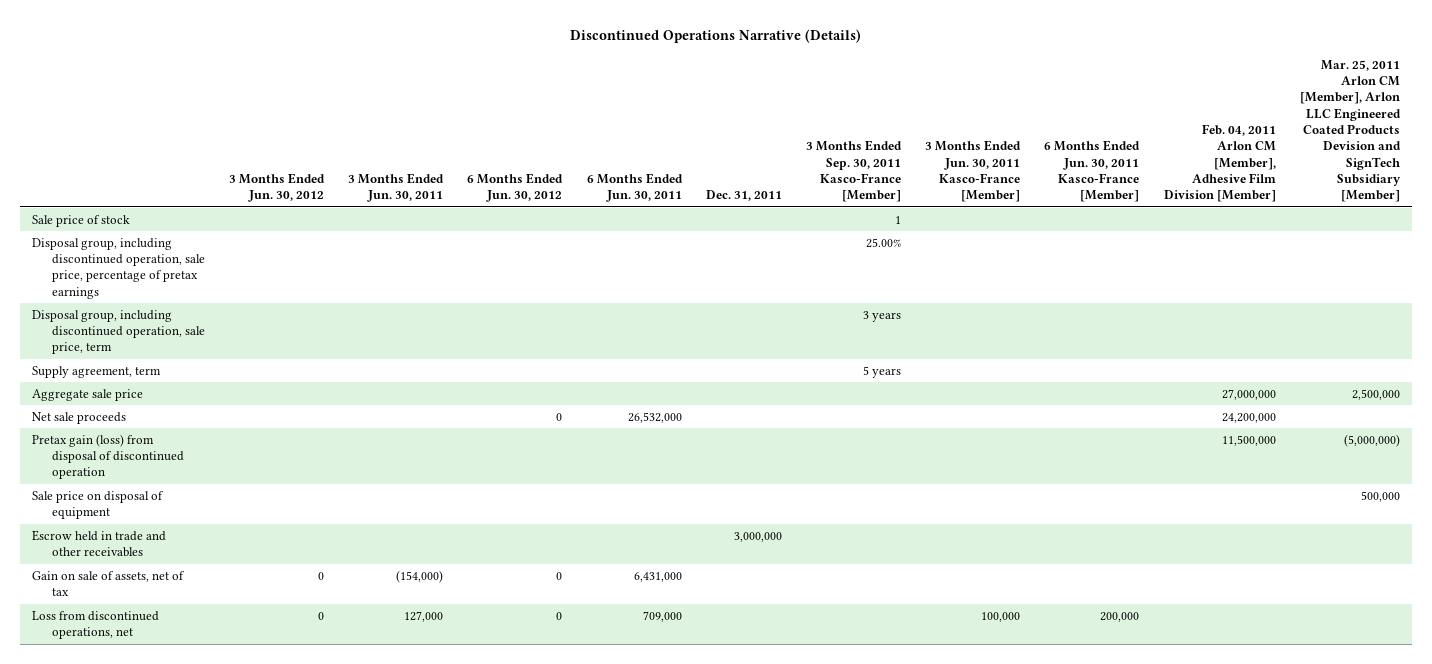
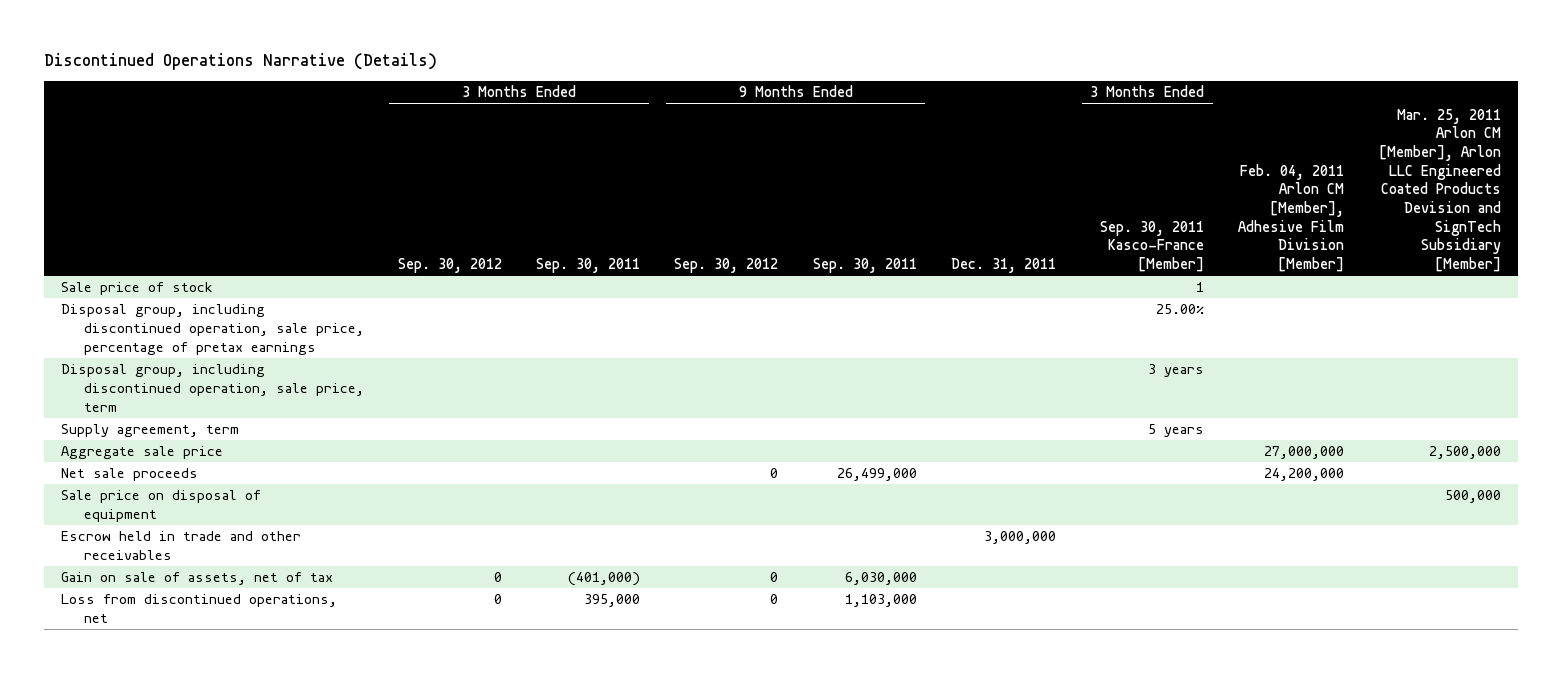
- | 3 Months Ended Jun. 30, 2012 | 3 Months Ended Jun. 30, 2011 | 6 Months Ended Jun. 30, 2012 | 6 Months Ended Jun. 30, 2011 | Dec. 31, 2011 | 3 Months Ended Sep. 30, 2011 Kasco-France [Member] | 3 Months Ended Jun. 30, 2011 Kasco-France [Member] | 6 Months Ended Jun. 30, 2011 Kasco-France [Member] | Feb. 04, 2011 Arlon CM [Member], Adhesive Film Division [Member] | Mar. 25, 2011 Arlon CM [Member], Arlon LLC Engineered Coated Products Devision and SignTech Subsidiary [Member]
+ | 3 Months Ended Sep. 30, 2012 | 3 Months Ended Sep. 30, 2011 | 9 Months Ended Sep. 30, 2012 | 9 Months Ended Sep. 30, 2011 | Dec. 31, 2011 | 3 Months Ended Sep. 30, 2011 Kasco-France [Member] | Feb. 04, 2011 Arlon CM [Member], Adhesive Film Division [Member] | Mar. 25, 2011 Arlon CM [Member], Arlon LLC Engineered Coated Products Devision and SignTech Subsidiary [Member]
- Pretax gain (loss) from disposal of discontinued operation | | | | | | | | | 11,500,000 | (5,000,000)

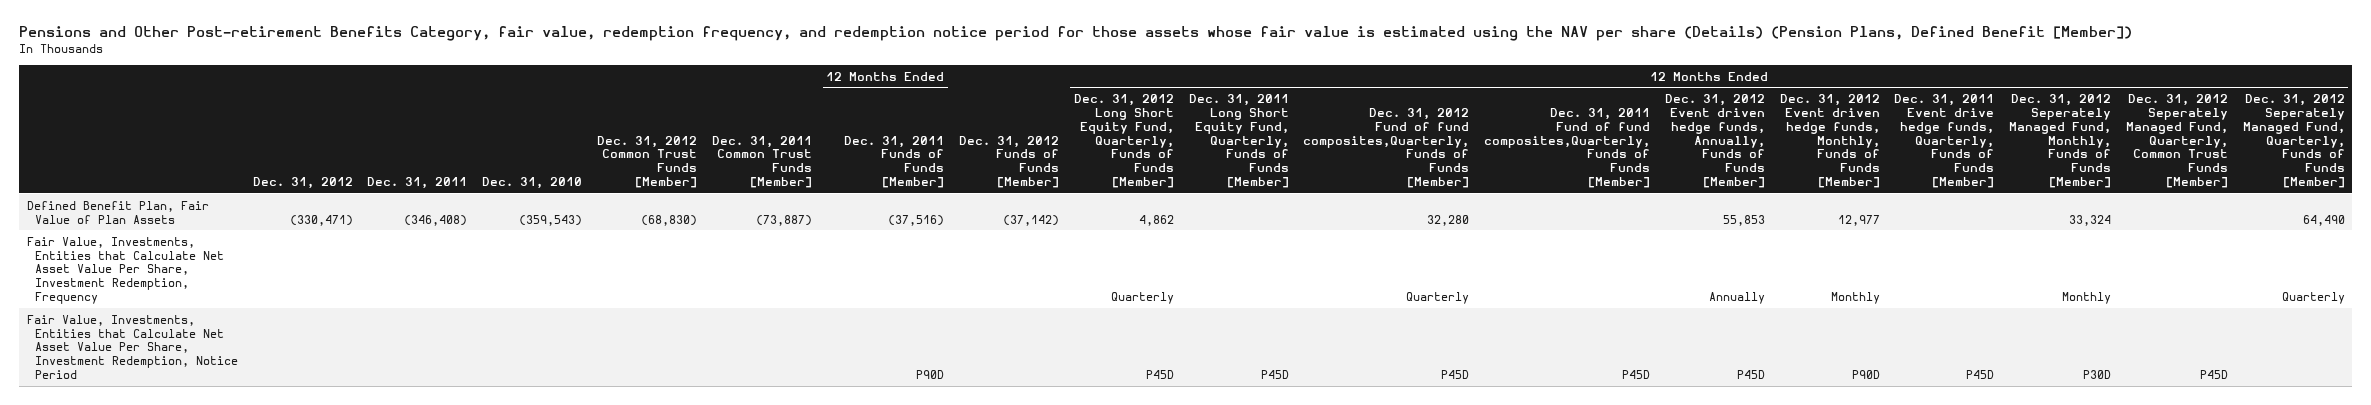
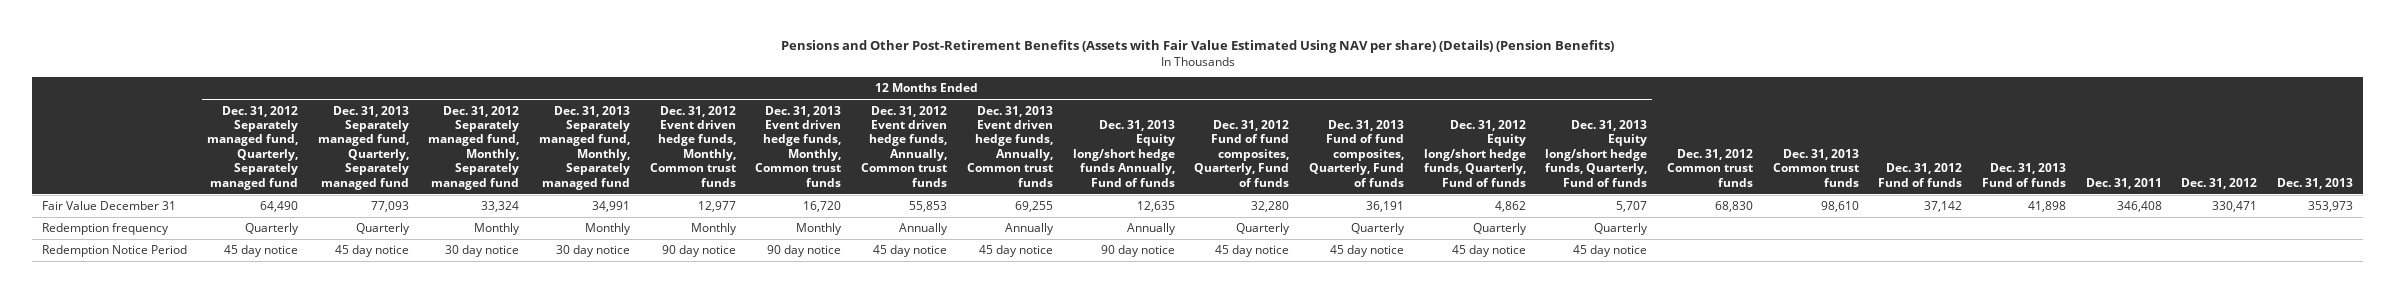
- Pensions and Other Post-retirement Benefits Category, fair value, redemption frequency, and redemption notice period for those assets whose fair value is estimated using the NAV per share (Details) (Pension Plans, Defined Benefit [Member])
+ Pensions and Other Post-Retirement Benefits (Assets with Fair Value Estimated Using NAV per share) (Details) (Pension Benefits)
- | Dec. 31, 2012 | Dec. 31, 2011 | Dec. 31, 2010 | Dec. 31, 2012 Common Trust Funds [Member] | Dec. 31, 2011 Common Trust Funds [Member] | 12 Months Ended Dec. 31, 2011 Funds of Funds [Member] | Dec. 31, 2012 Funds of Funds [Member] | 12 Months Ended Dec. 31, 2012 Long Short Equity Fund, Quarterly, Funds of Funds [Member] | 12 Months Ended Dec. 31, 2011 Long Short Equity Fund, Quarterly, Funds of Funds [Member] | 12 Months Ended Dec. 31, 2012 Fund of fund composites,Quarterly, Funds of Funds [Member] | 12 Months Ended Dec. 31, 2011 Fund of fund composites,Quarterly, Funds of Funds [Member] | 12 Months Ended Dec. 31, 2012 Event driven hedge funds, Annually, Funds of Funds [Member] | 12 Months Ended Dec. 31, 2012 Event driven hedge funds, Monthly, Funds of Funds [Member] | 12 Months Ended Dec. 31, 2011 Event drive hedge funds, Quarterly, Funds of Funds [Member] | 12 Months Ended Dec. 31, 2012 Seperately Managed Fund, Monthly, Funds of Funds [Member] | 12 Months Ended Dec. 31, 2012 Seperately Managed Fund, Quarterly, Common Trust Funds [Member] | 12 Months Ended Dec. 31, 2012 Seperately Managed Fund, Quarterly, Funds of Funds [Member]
+ | 12 Months Ended Dec. 31, 2012 Separately managed fund, Quarterly, Separately managed fund | 12 Months Ended Dec. 31, 2013 Separately managed fund, Quarterly, Separately managed fund | 12 Months Ended Dec. 31, 2012 Separately managed fund, Monthly, Separately managed fund | 12 Months Ended Dec. 31, 2013 Separately managed fund, Monthly, Separately managed fund | 12 Months Ended Dec. 31, 2012 Event driven hedge funds, Monthly, Common trust funds | 12 Months Ended Dec. 31, 2013 Event driven hedge funds, Monthly, Common trust funds | 12 Months Ended Dec. 31, 2012 Event driven hedge funds, Annually, Common trust funds | 12 Months Ended Dec. 31, 2013 Event driven hedge funds, Annually, Common trust funds | 12 Months Ended Dec. 31, 2013 Equity long/short hedge funds Annually, Fund of funds | 12 Months Ended Dec. 31, 2012 Fund of fund composites, Quarterly, Fund of funds | 12 Months Ended Dec. 31, 2013 Fund of fund composites, Quarterly, Fund of funds | 12 Months Ended Dec. 31, 2012 Equity long/short hedge funds, Quarterly, Fund of funds | 12 Months Ended Dec. 31, 2013 Equity long/short hedge funds, Quarterly, Fund of funds | Dec. 31, 2012 Common trust funds | Dec. 31, 2013 Common trust funds | Dec. 31, 2012 Fund of funds | Dec. 31, 2013 Fund of funds | Dec. 31, 2011 | Dec. 31, 2012 | Dec. 31, 2013
- Defined Benefit Plan, Fair Value of Plan Assets | (330,471) | (346,408) | (359,543) | (68,830) | (73,887) | (37,516) | (37,142) | 4,862 | | 32,280 | | 55,853 | 12,977 | | 33,324 | | 64,490
- Fair Value, Investments, Entities that Calculate Net Asset Value Per Share, Investment Redemption, Frequency | | | | | | | | Quarterly | | Quarterly | | Annually | Monthly | | Monthly | | Quarterly
- Fair Value, Investments, Entities that Calculate Net Asset Value Per Share, Investment Redemption, Notice Period | | | | | | P90D | | P45D | P45D | P45D | P45D | P45D | P90D | P45D | P30D | P45D |
+ Fair Value December 31 | 64,490 | 77,093 | 33,324 | 34,991 | 12,977 | 16,720 | 55,853 | 69,255 | 12,635 | 32,280 | 36,191 | 4,862 | 5,707 | 68,830 | 98,610 | 37,142 | 41,898 | 346,408 | 330,471 | 353,973
+ Redemption frequency | Quarterly | Quarterly | Monthly | Monthly | Monthly | Monthly | Annually | Annually | Annually | Quarterly | Quarterly | Quarterly | Quarterly | | | | | | |
+ Redemption Notice Period | 45 day notice | 45 day notice | 30 day notice | 30 day notice | 90 day notice | 90 day notice | 45 day notice | 45 day notice | 90 day notice | 45 day notice | 45 day notice | 45 day notice | 45 day notice | | | | | | |

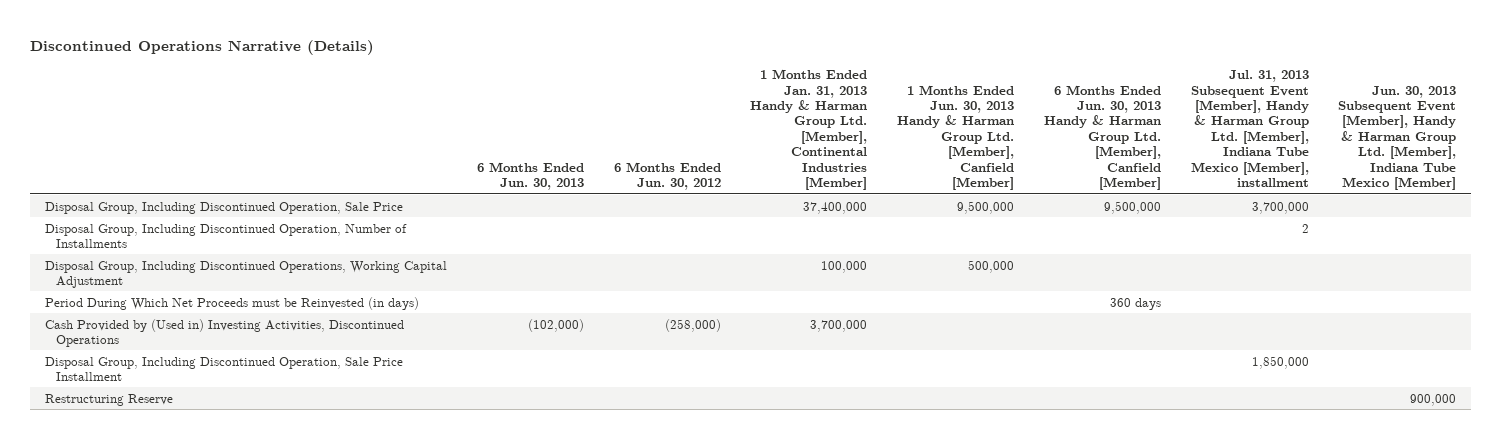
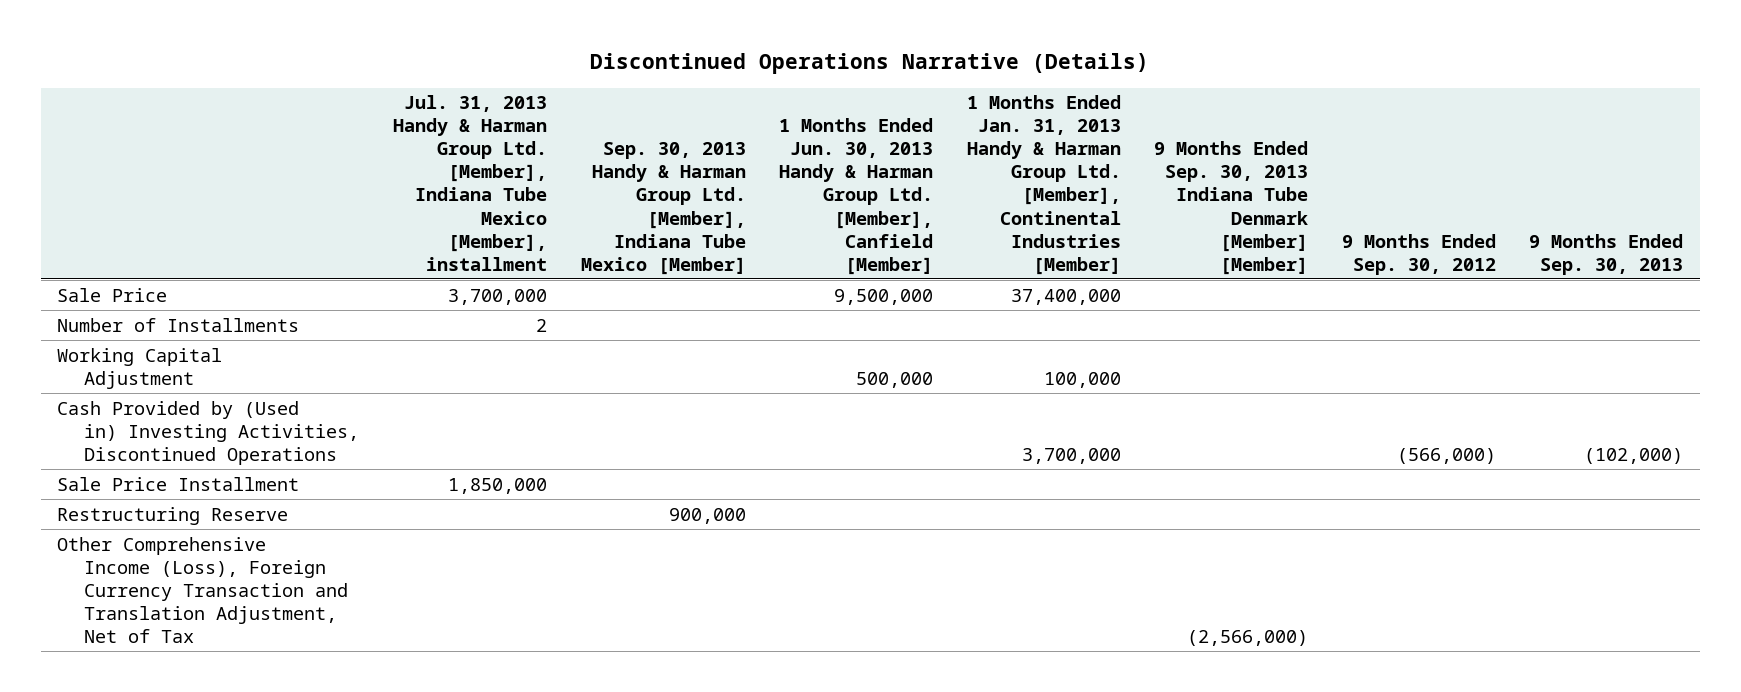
- | 6 Months Ended Jun. 30, 2013 | 6 Months Ended Jun. 30, 2012 | 1 Months Ended Jan. 31, 2013 Handy & Harman Group Ltd. [Member], Continental Industries [Member] | 1 Months Ended Jun. 30, 2013 Handy & Harman Group Ltd. [Member], Canfield [Member] | 6 Months Ended Jun. 30, 2013 Handy & Harman Group Ltd. [Member], Canfield [Member] | Jul. 31, 2013 Subsequent Event [Member], Handy & Harman Group Ltd. [Member], Indiana Tube Mexico [Member], installment | Jun. 30, 2013 Subsequent Event [Member], Handy & Harman Group Ltd. [Member], Indiana Tube Mexico [Member]
+ | Jul. 31, 2013 Handy & Harman Group Ltd. [Member], Indiana Tube Mexico [Member], installment | Sep. 30, 2013 Handy & Harman Group Ltd. [Member], Indiana Tube Mexico [Member] | 1 Months Ended Jun. 30, 2013 Handy & Harman Group Ltd. [Member], Canfield [Member] | 1 Months Ended Jan. 31, 2013 Handy & Harman Group Ltd. [Member], Continental Industries [Member] | 9 Months Ended Sep. 30, 2013 Indiana Tube Denmark [Member] [Member] | 9 Months Ended Sep. 30, 2012 | 9 Months Ended Sep. 30, 2013
- Disposal Group, Including Discontinued Operation, Sale Price | | | 37,400,000 | 9,500,000 | 9,500,000 | 3,700,000 |
- Disposal Group, Including Discontinued Operation, Number of Installments | | | | | | 2 |
- Disposal Group, Including Discontinued Operations, Working Capital Adjustment | | | 100,000 | 500,000 | | |
- Period During Which Net Proceeds must be Reinvested (in days) | | | | | 360 days | |
+ Sale Price | 3,700,000 | | 9,500,000 | 37,400,000 | | |
+ Number of Installments | 2 | | | | | |
+ Working Capital Adjustment | | | 500,000 | 100,000 | | |
- Disposal Group, Including Discontinued Operation, Sale Price Installment | | | | | | 1,850,000 |
+ Sale Price Installment | 1,850,000 | | | | | |
+ Other Comprehensive Income (Loss), Foreign Currency Transaction and Translation Adjustment, Net of Tax | | | | | (2,566,000) | |

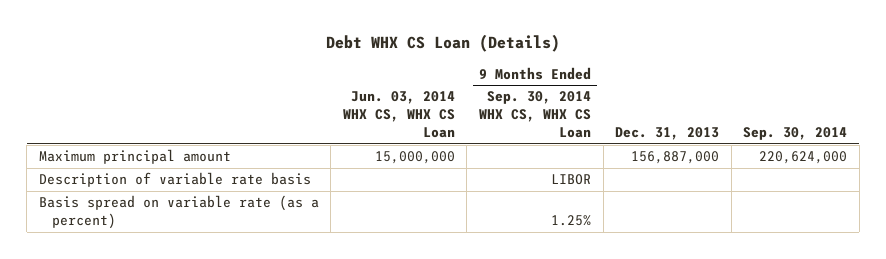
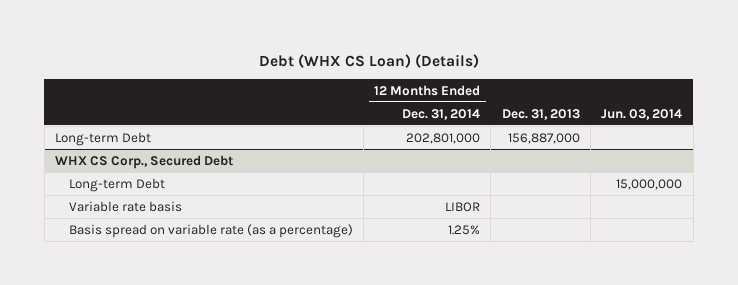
- Debt WHX CS Loan (Details)
+ Debt (WHX CS Loan) (Details)
- | Jun. 03, 2014 WHX CS, WHX CS Loan | 9 Months Ended Sep. 30, 2014 WHX CS, WHX CS Loan | Dec. 31, 2013 | Sep. 30, 2014
+ | 12 Months Ended Dec. 31, 2014 | Dec. 31, 2013 | Jun. 03, 2014
- Maximum principal amount | 15,000,000 | | 156,887,000 | 220,624,000
- Description of variable rate basis | | LIBOR | |
- Basis spread on variable rate (as a percent) | | 1.25% | |
+ Long-term Debt | 202,801,000 | 156,887,000 |
+ WHX CS Corp., Secured Debt
+ Long-term Debt | | | 15,000,000
+ Variable rate basis | LIBOR | |
+ Basis spread on variable rate (as a percentage) | 1.25% | |

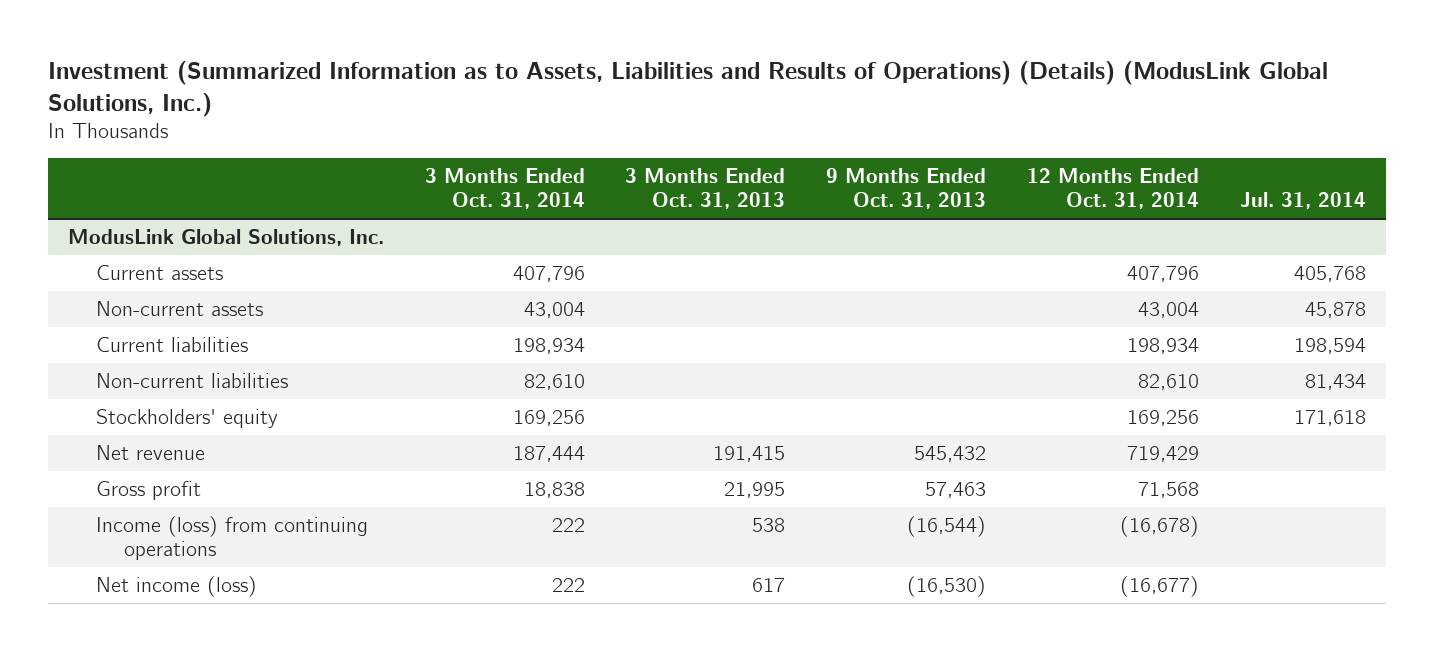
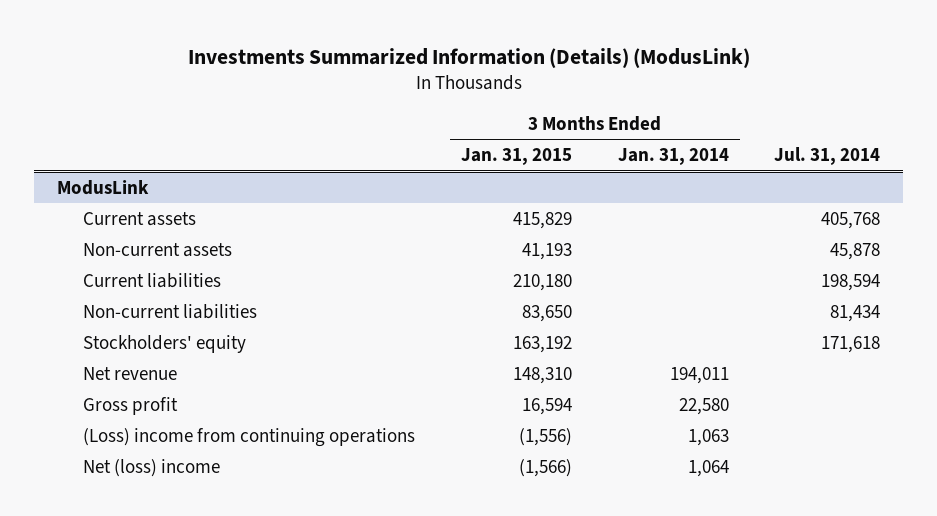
- Investment (Summarized Information as to Assets, Liabilities and Results of Operations) (Details) (ModusLink Global Solutions, Inc.)
+ Investments Summarized Information (Details) (ModusLink)
- | 3 Months Ended Oct. 31, 2014 | 3 Months Ended Oct. 31, 2013 | 9 Months Ended Oct. 31, 2013 | 12 Months Ended Oct. 31, 2014 | Jul. 31, 2014
+ | 3 Months Ended Jan. 31, 2015 | 3 Months Ended Jan. 31, 2014 | Jul. 31, 2014
- ModusLink Global Solutions, Inc.
+ ModusLink
- Income (loss) from continuing operations | 222 | 538 | (16,544) | (16,678) |
- Net income (loss) | 222 | 617 | (16,530) | (16,677) |
+ (Loss) income from continuing operations | (1,556) | 1,063 |
+ Net (loss) income | (1,566) | 1,064 |

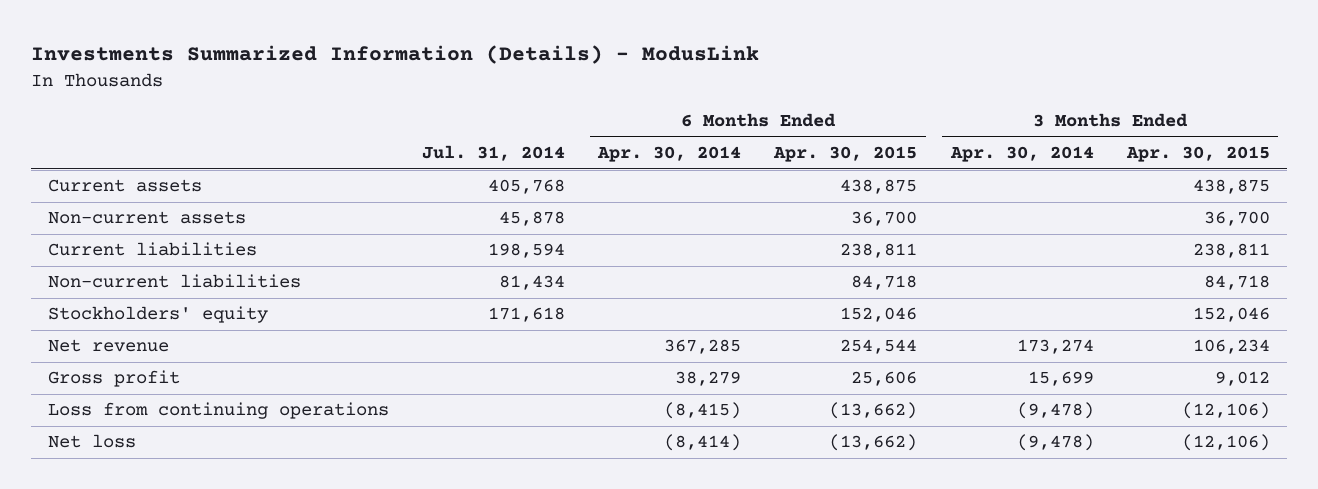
- Investments Summarized Information (Details) (ModusLink)
+ Investments Summarized Information (Details) - ModusLink
- | 3 Months Ended Jan. 31, 2015 | 3 Months Ended Jan. 31, 2014 | Jul. 31, 2014
+ | Jul. 31, 2014 | 6 Months Ended Apr. 30, 2014 | 6 Months Ended Apr. 30, 2015 | 3 Months Ended Apr. 30, 2014 | 3 Months Ended Apr. 30, 2015
- ModusLink
- (Loss) income from continuing operations | (1,556) | 1,063 |
- Net (loss) income | (1,566) | 1,064 |
+ Loss from continuing operations | | (8,415) | (13,662) | (9,478) | (12,106)
+ Net loss | | (8,414) | (13,662) | (9,478) | (12,106)

